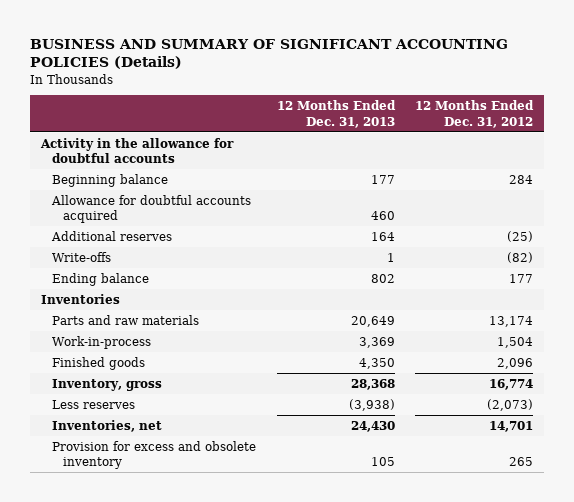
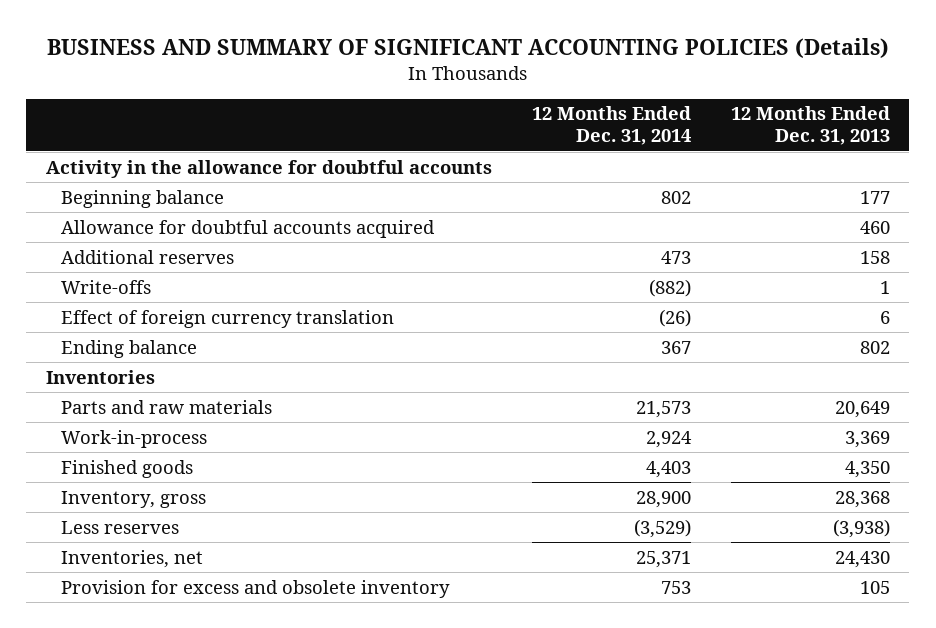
- | 12 Months Ended Dec. 31, 2013 | 12 Months Ended Dec. 31, 2012
+ | 12 Months Ended Dec. 31, 2014 | 12 Months Ended Dec. 31, 2013
- Additional reserves | 164 | (25)
+ Additional reserves | 473 | 158
+ Effect of foreign currency translation | (26) | 6

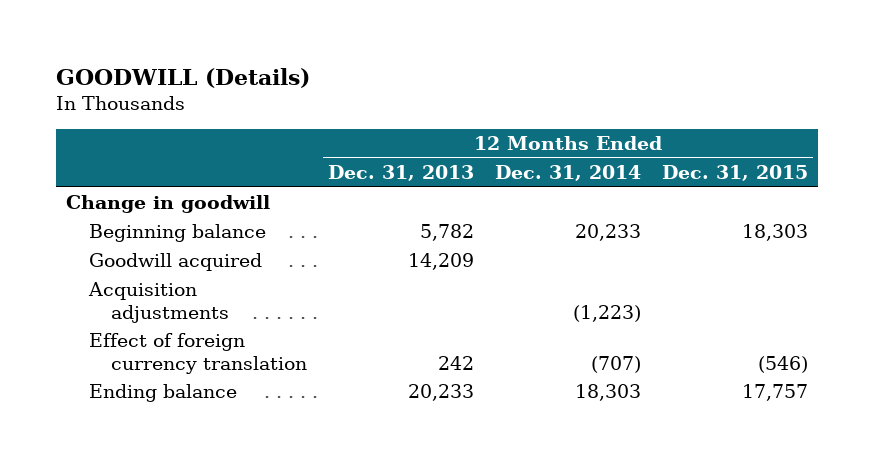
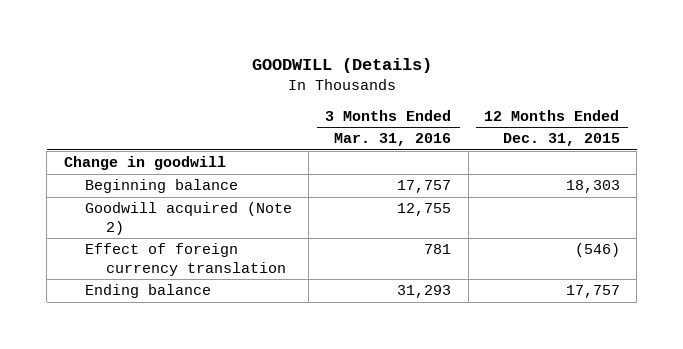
- | 12 Months Ended Dec. 31, 2013 | 12 Months Ended Dec. 31, 2014 | 12 Months Ended Dec. 31, 2015
+ | 3 Months Ended Mar. 31, 2016 | 12 Months Ended Dec. 31, 2015
- Goodwill acquired | 14,209 | |
- Acquisition adjustments | | (1,223) |
+ Goodwill acquired (Note 2) | 12,755 |

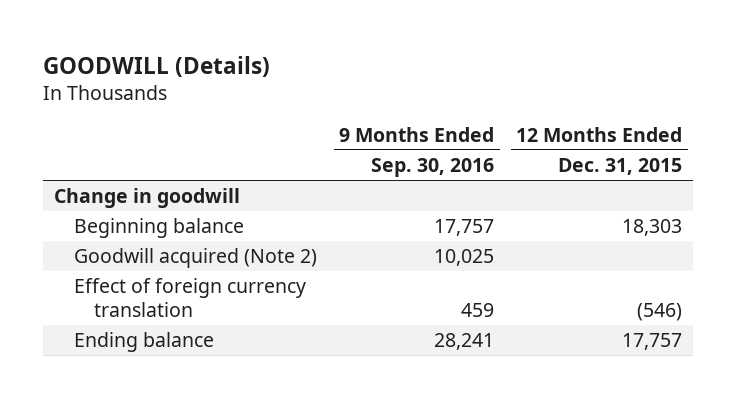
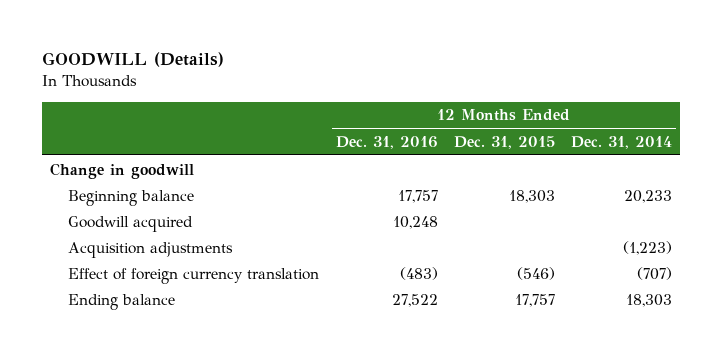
- | 9 Months Ended Sep. 30, 2016 | 12 Months Ended Dec. 31, 2015
+ | 12 Months Ended Dec. 31, 2016 | 12 Months Ended Dec. 31, 2015 | 12 Months Ended Dec. 31, 2014
- Goodwill acquired (Note 2) | 10,025 |
+ Goodwill acquired | 10,248 | |
+ Acquisition adjustments | | | (1,223)

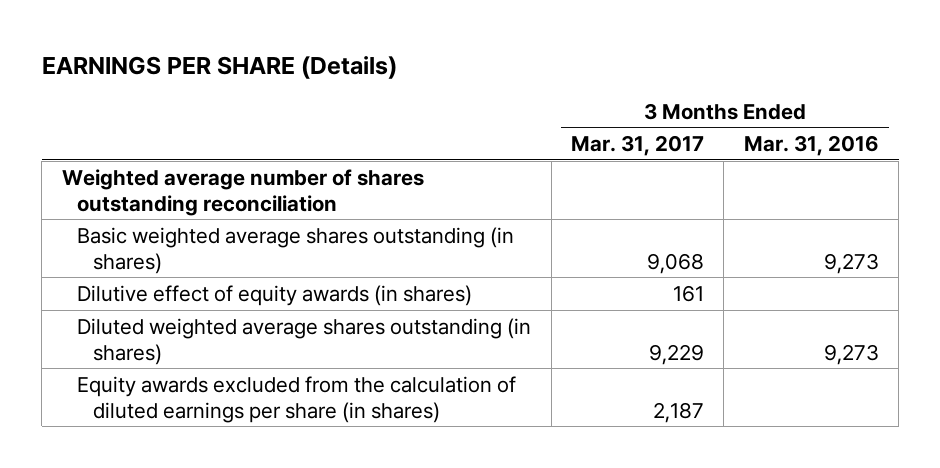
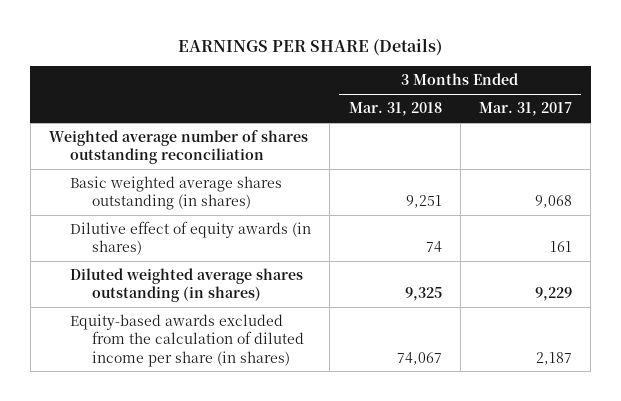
- | 3 Months Ended Mar. 31, 2017 | 3 Months Ended Mar. 31, 2016
+ | 3 Months Ended Mar. 31, 2018 | 3 Months Ended Mar. 31, 2017
- Equity awards excluded from the calculation of diluted earnings per share (in shares) | 2,187 |
+ Equity-based awards excluded from the calculation of diluted income per share (in shares) | 74,067 | 2,187

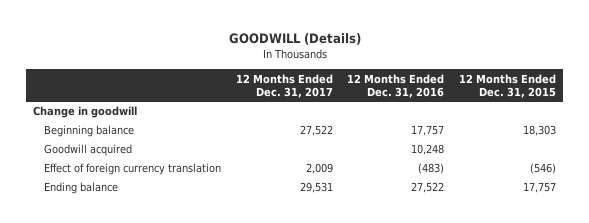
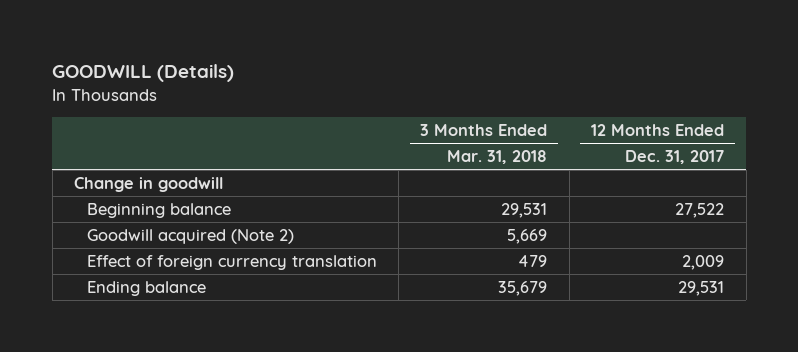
- | 12 Months Ended Dec. 31, 2017 | 12 Months Ended Dec. 31, 2016 | 12 Months Ended Dec. 31, 2015
+ | 3 Months Ended Mar. 31, 2018 | 12 Months Ended Dec. 31, 2017
- Goodwill acquired | | 10,248 |
+ Goodwill acquired (Note 2) | 5,669 |

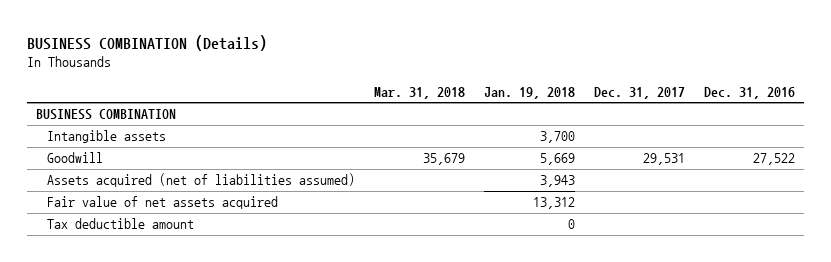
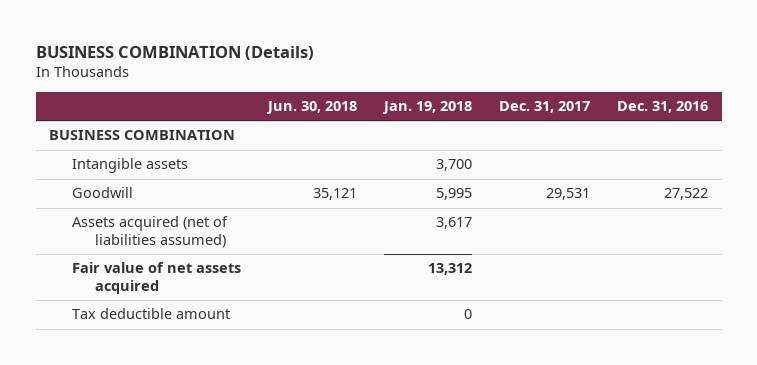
- | Mar. 31, 2018 | Jan. 19, 2018 | Dec. 31, 2017 | Dec. 31, 2016
+ | Jun. 30, 2018 | Jan. 19, 2018 | Dec. 31, 2017 | Dec. 31, 2016
- Goodwill | 35,679 | 5,669 | 29,531 | 27,522
- Assets acquired (net of liabilities assumed) | | 3,943 | |
+ Goodwill | 35,121 | 5,995 | 29,531 | 27,522
+ Assets acquired (net of liabilities assumed) | | 3,617 | |

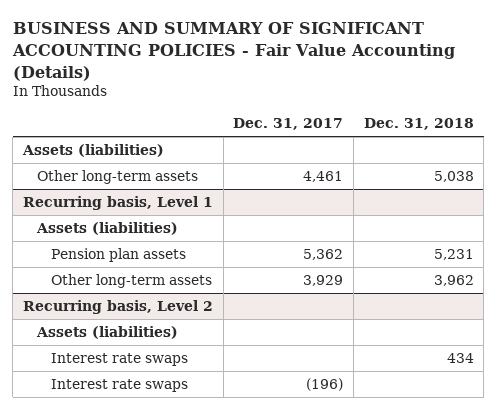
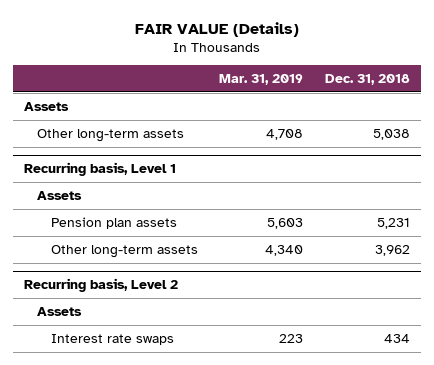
- BUSINESS AND SUMMARY OF SIGNIFICANT ACCOUNTING POLICIES - Fair Value Accounting (Details)
+ FAIR VALUE (Details)
- | Dec. 31, 2017 | Dec. 31, 2018
+ | Mar. 31, 2019 | Dec. 31, 2018
- Assets (liabilities)
+ Assets
@ Recurring basis, Level 1
- Assets (liabilities)
+ Assets
@ Recurring basis, Level 2
- Assets (liabilities)
+ Assets
- Interest rate swaps | (196) |

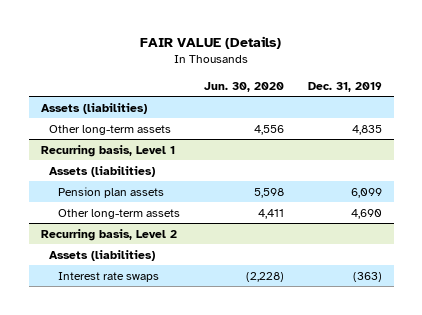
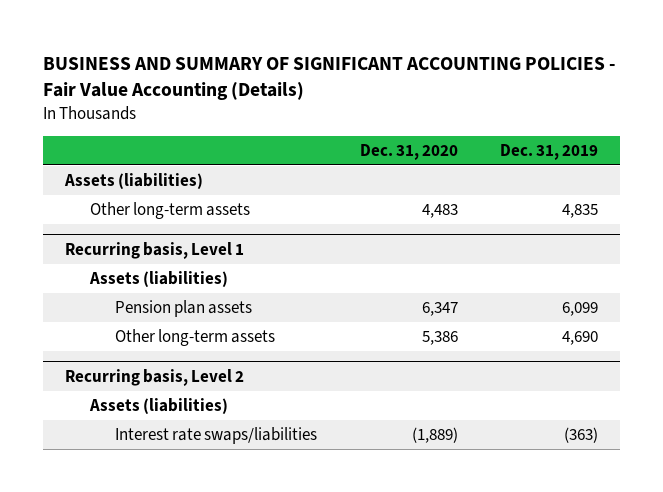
- FAIR VALUE (Details)
+ BUSINESS AND SUMMARY OF SIGNIFICANT ACCOUNTING POLICIES - Fair Value Accounting (Details)
- | Jun. 30, 2020 | Dec. 31, 2019
+ | Dec. 31, 2020 | Dec. 31, 2019
@ Recurring basis, Level 2
- Interest rate swaps | (2,228) | (363)
+ Interest rate swaps/liabilities | (1,889) | (363)

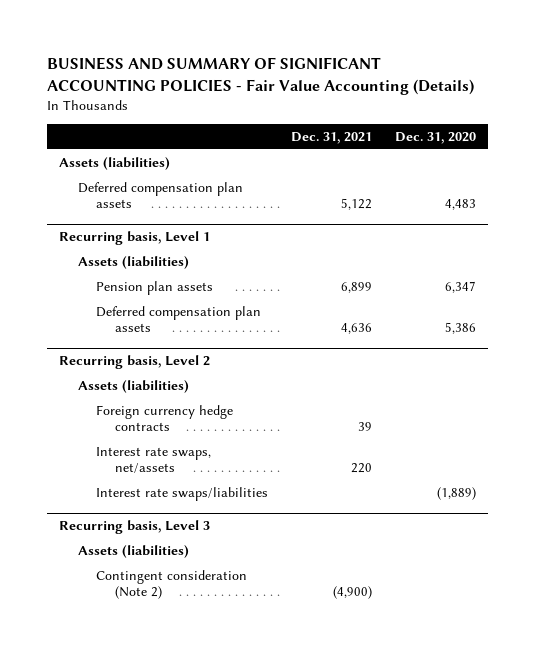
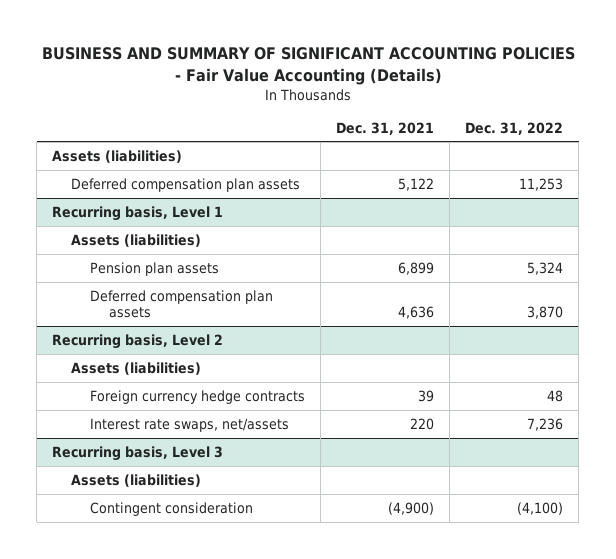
- | Dec. 31, 2021 | Dec. 31, 2020
+ | Dec. 31, 2021 | Dec. 31, 2022
@ Recurring basis, Level 2
- Interest rate swaps/liabilities | | (1,889)
@ Recurring basis, Level 3
- Contingent consideration (Note 2) | (4,900) |
+ Contingent consideration | (4,900) | (4,100)

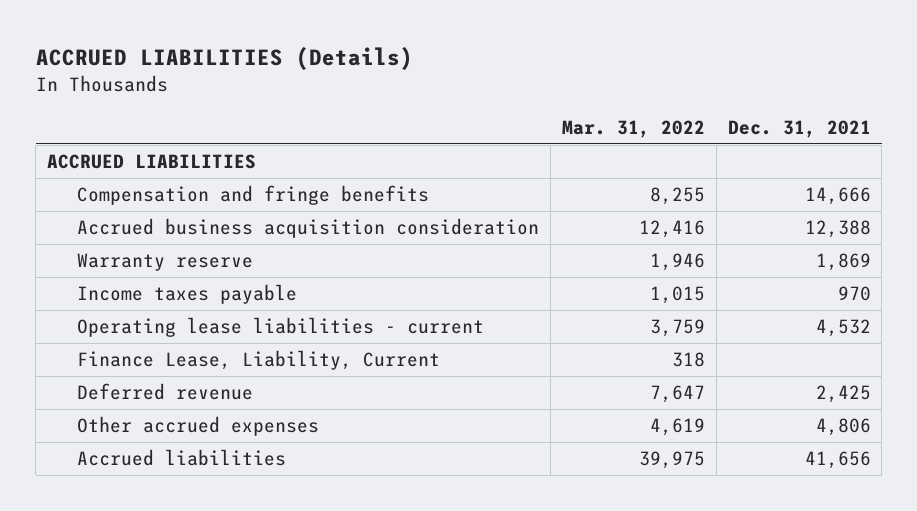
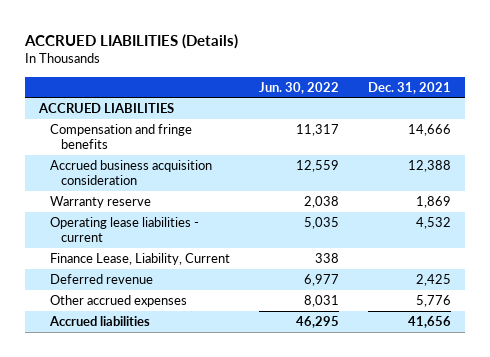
- | Mar. 31, 2022 | Dec. 31, 2021
+ | Jun. 30, 2022 | Dec. 31, 2021
- Income taxes payable | 1,015 | 970
- Other accrued expenses | 4,619 | 4,806
+ Other accrued expenses | 8,031 | 5,776

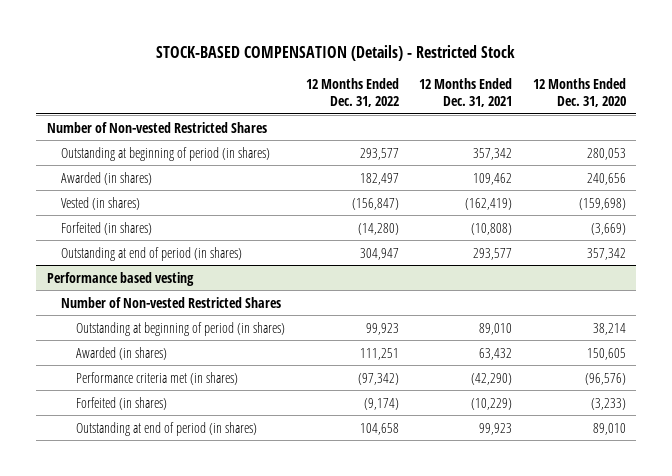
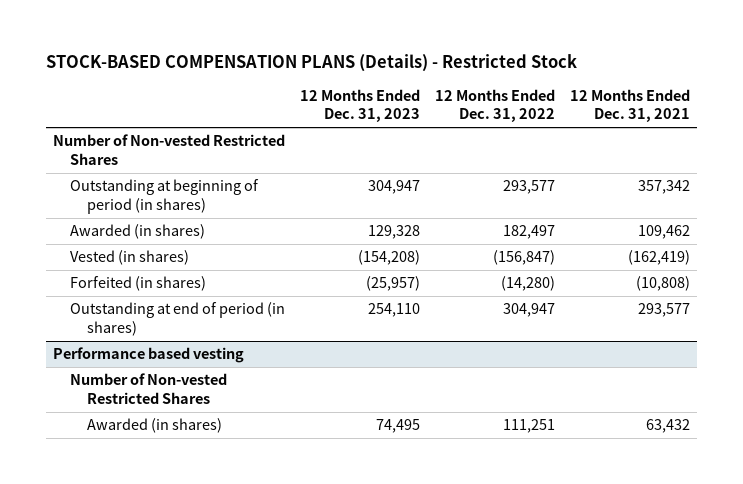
- STOCK-BASED COMPENSATION (Details) - Restricted Stock
+ STOCK-BASED COMPENSATION PLANS (Details) - Restricted Stock
- | 12 Months Ended Dec. 31, 2022 | 12 Months Ended Dec. 31, 2021 | 12 Months Ended Dec. 31, 2020
+ | 12 Months Ended Dec. 31, 2023 | 12 Months Ended Dec. 31, 2022 | 12 Months Ended Dec. 31, 2021
@ Performance based vesting
- Outstanding at beginning of period (in shares) | 99,923 | 89,010 | 38,214
- Performance criteria met (in shares) | (97,342) | (42,290) | (96,576)
- Forfeited (in shares) | (9,174) | (10,229) | (3,233)
- Outstanding at end of period (in shares) | 104,658 | 99,923 | 89,010

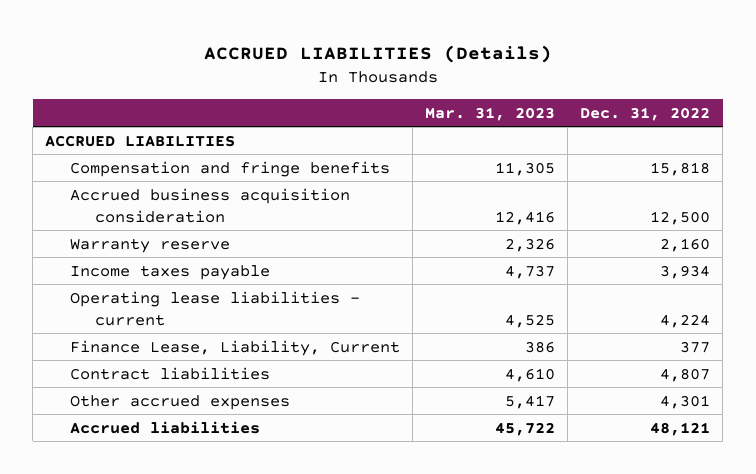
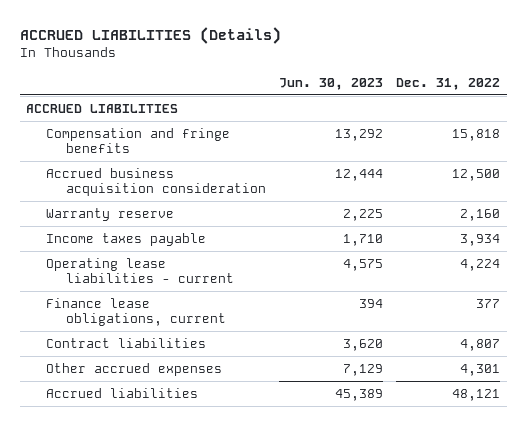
- | Mar. 31, 2023 | Dec. 31, 2022
+ | Jun. 30, 2023 | Dec. 31, 2022
- Finance Lease, Liability, Current | 386 | 377
+ Finance lease obligations, current | 394 | 377

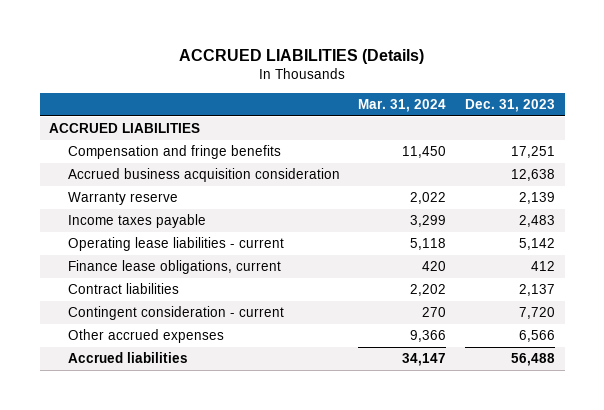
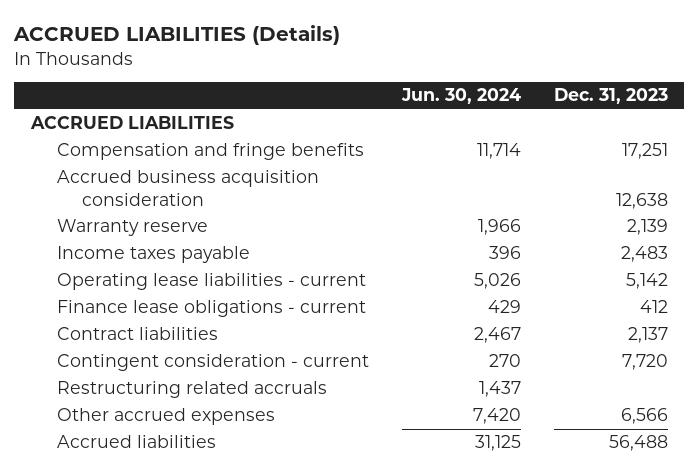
- | Mar. 31, 2024 | Dec. 31, 2023
+ | Jun. 30, 2024 | Dec. 31, 2023
- Finance lease obligations, current | 420 | 412
+ Finance lease obligations - current | 429 | 412
+ Restructuring related accruals | 1,437 |

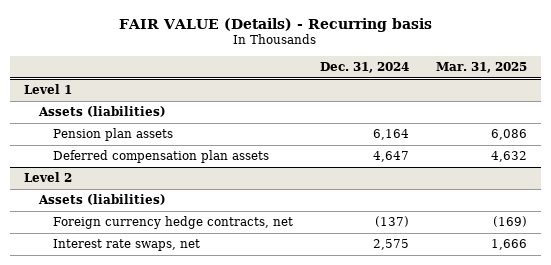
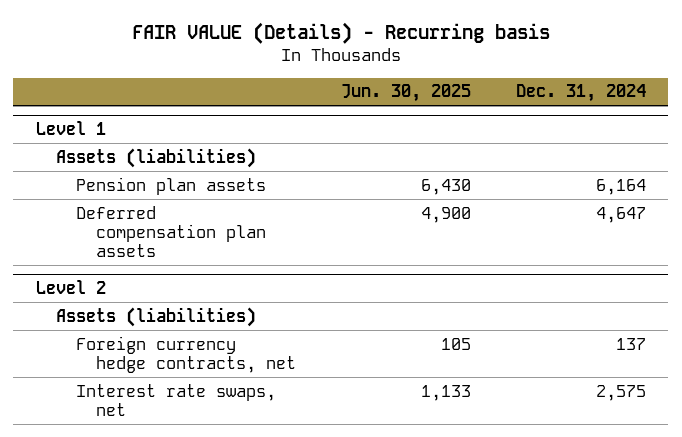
- | Dec. 31, 2024 | Mar. 31, 2025
+ | Jun. 30, 2025 | Dec. 31, 2024
@ Level 2
- Foreign currency hedge contracts, net | (137) | (169)
+ Foreign currency hedge contracts, net | 105 | 137

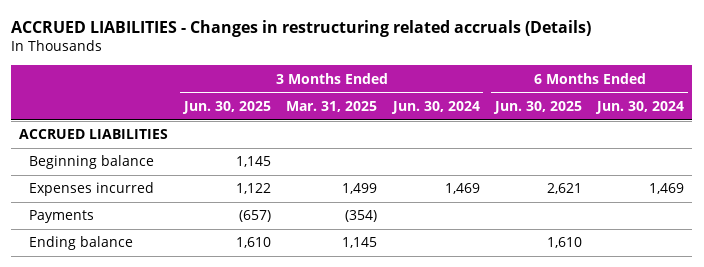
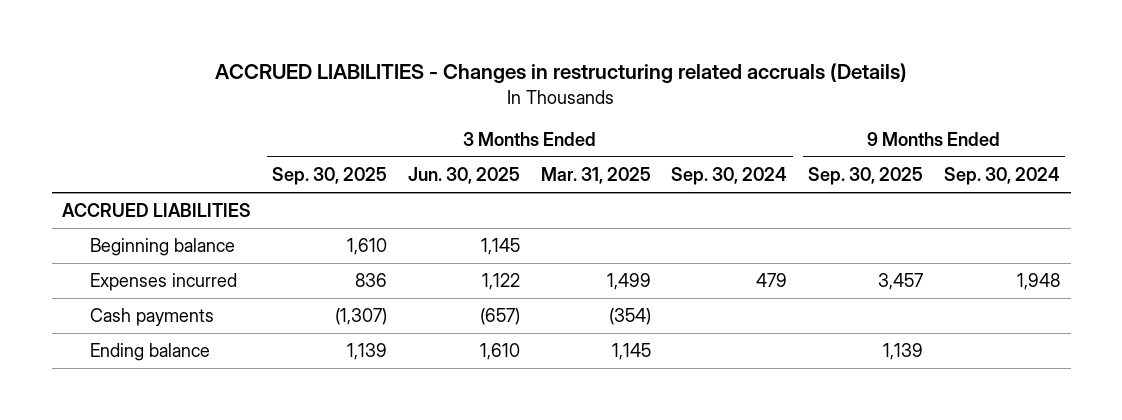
- | 3 Months Ended Jun. 30, 2025 | 3 Months Ended Mar. 31, 2025 | 3 Months Ended Jun. 30, 2024 | 6 Months Ended Jun. 30, 2025 | 6 Months Ended Jun. 30, 2024
+ | 3 Months Ended Sep. 30, 2025 | 3 Months Ended Jun. 30, 2025 | 3 Months Ended Mar. 31, 2025 | 3 Months Ended Sep. 30, 2024 | 9 Months Ended Sep. 30, 2025 | 9 Months Ended Sep. 30, 2024
- Payments | (657) | (354) | | |
+ Cash payments | (1,307) | (657) | (354) | | |

